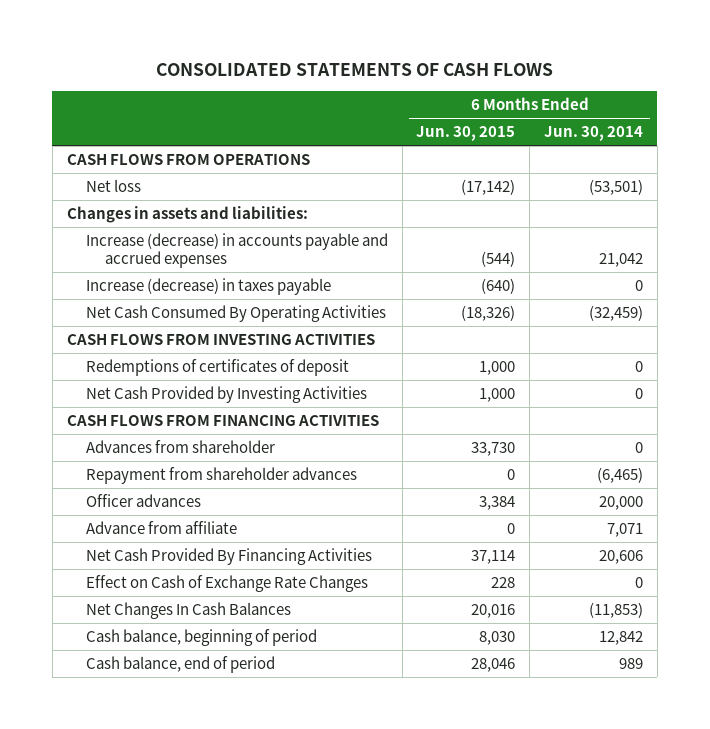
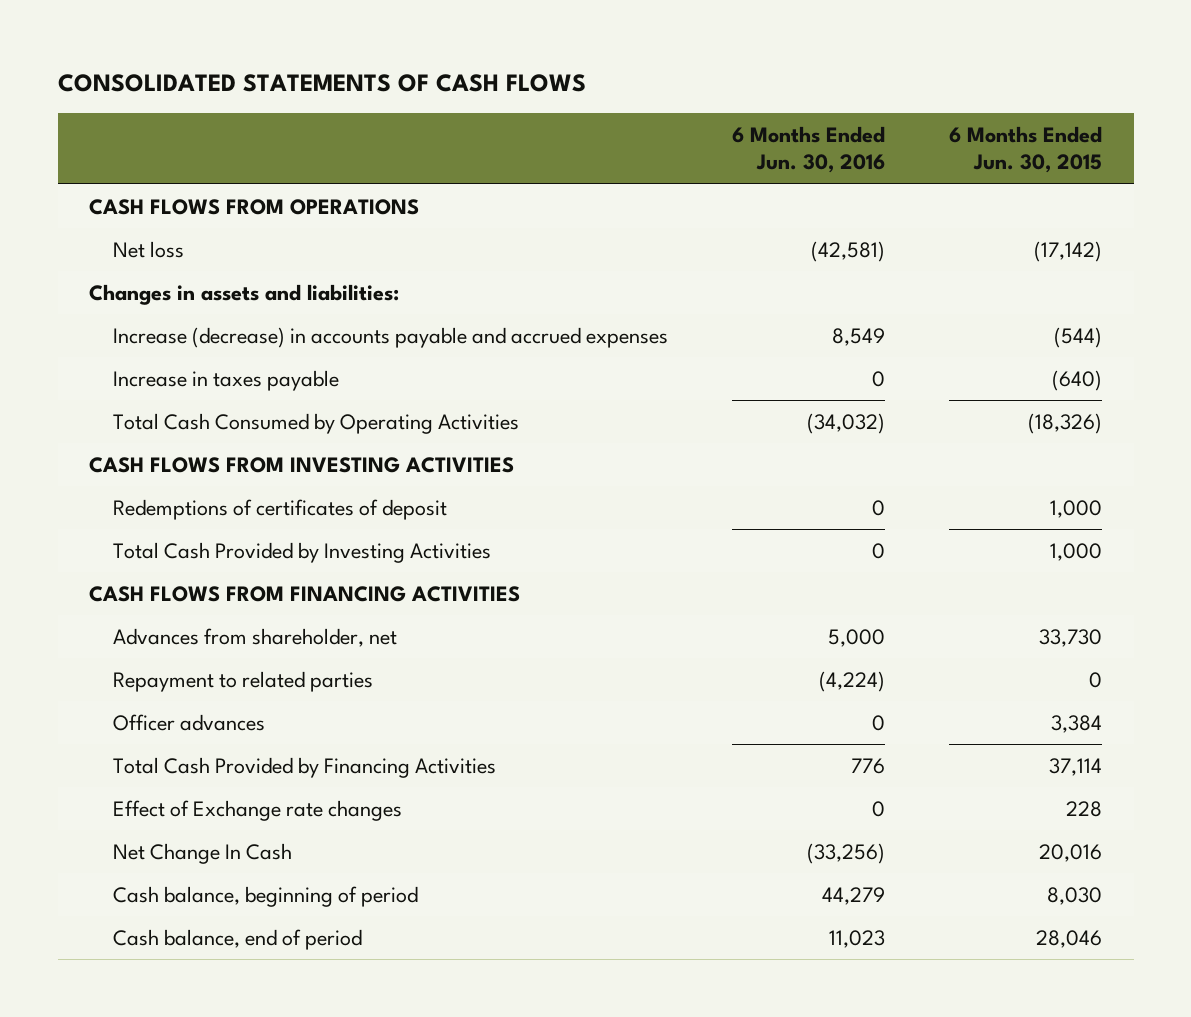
- | 6 Months Ended Jun. 30, 2015 | 6 Months Ended Jun. 30, 2014
+ | 6 Months Ended Jun. 30, 2016 | 6 Months Ended Jun. 30, 2015
- Increase (decrease) in taxes payable | (640) | 0
- Net Cash Consumed By Operating Activities | (18,326) | (32,459)
+ Increase in taxes payable | 0 | (640)
+ Total Cash Consumed by Operating Activities | (34,032) | (18,326)
- Net Cash Provided by Investing Activities | 1,000 | 0
+ Total Cash Provided by Investing Activities | 0 | 1,000
- Advances from shareholder | 33,730 | 0
- Repayment from shareholder advances | 0 | (6,465)
+ Advances from shareholder, net | 5,000 | 33,730
+ Repayment to related parties | (4,224) | 0
- Advance from affiliate | 0 | 7,071
- Net Cash Provided By Financing Activities | 37,114 | 20,606
- Effect on Cash of Exchange Rate Changes | 228 | 0
- Net Changes In Cash Balances | 20,016 | (11,853)
+ Total Cash Provided by Financing Activities | 776 | 37,114
+ Effect of Exchange rate changes | 0 | 228
+ Net Change In Cash | (33,256) | 20,016

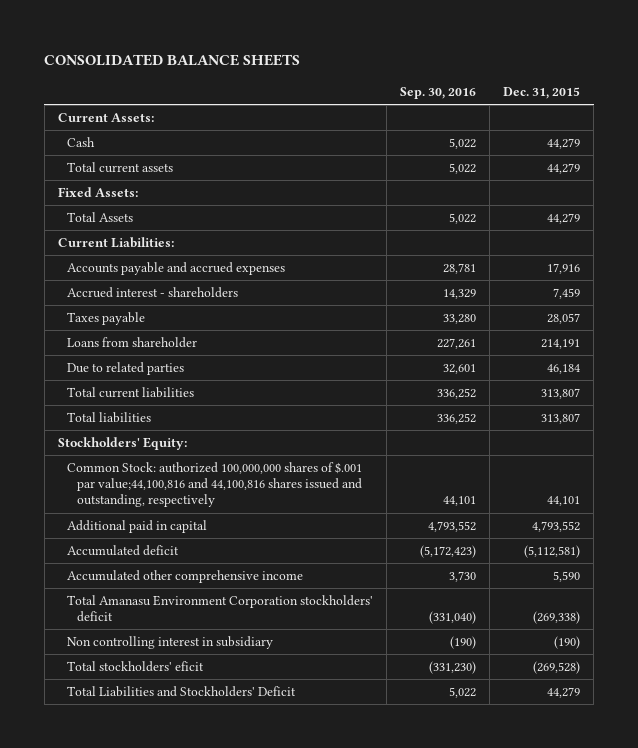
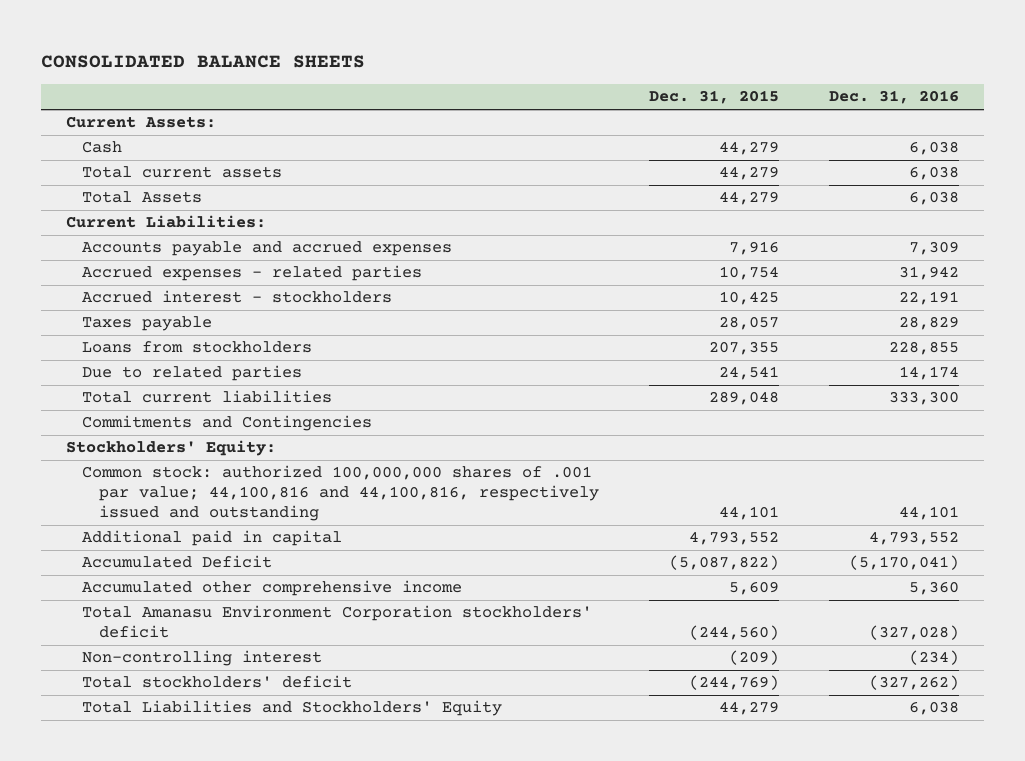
- | Sep. 30, 2016 | Dec. 31, 2015
+ | Dec. 31, 2015 | Dec. 31, 2016
- Fixed Assets:
- Accounts payable and accrued expenses | 28,781 | 17,916
- Accrued interest - shareholders | 14,329 | 7,459
+ Accounts payable and accrued expenses | 7,916 | 7,309
+ Accrued expenses - related parties | 10,754 | 31,942
+ Accrued interest - stockholders | 10,425 | 22,191
- Loans from shareholder | 227,261 | 214,191
- Due to related parties | 32,601 | 46,184
- Total current liabilities | 336,252 | 313,807
- Total liabilities | 336,252 | 313,807
+ Loans from stockholders | 207,355 | 228,855
+ Due to related parties | 24,541 | 14,174
+ Total current liabilities | 289,048 | 333,300
+ Commitments and Contingencies
- Common Stock: authorized 100,000,000 shares of $.001 par value;44,100,816 and 44,100,816 shares issued and outstanding, respectively | 44,101 | 44,101
+ Common stock: authorized 100,000,000 shares of .001 par value; 44,100,816 and 44,100,816, respectively issued and outstanding | 44,101 | 44,101
- Accumulated deficit | (5,172,423) | (5,112,581)
- Accumulated other comprehensive income | 3,730 | 5,590
- Total Amanasu Environment Corporation stockholders' deficit | (331,040) | (269,338)
- Non controlling interest in subsidiary | (190) | (190)
- Total stockholders' eficit | (331,230) | (269,528)
- Total Liabilities and Stockholders' Deficit | 5,022 | 44,279
+ Accumulated Deficit | (5,087,822) | (5,170,041)
+ Accumulated other comprehensive income | 5,609 | 5,360
+ Total Amanasu Environment Corporation stockholders' deficit | (244,560) | (327,028)
+ Non-controlling interest | (209) | (234)
+ Total stockholders' deficit | (244,769) | (327,262)
+ Total Liabilities and Stockholders' Equity | 44,279 | 6,038

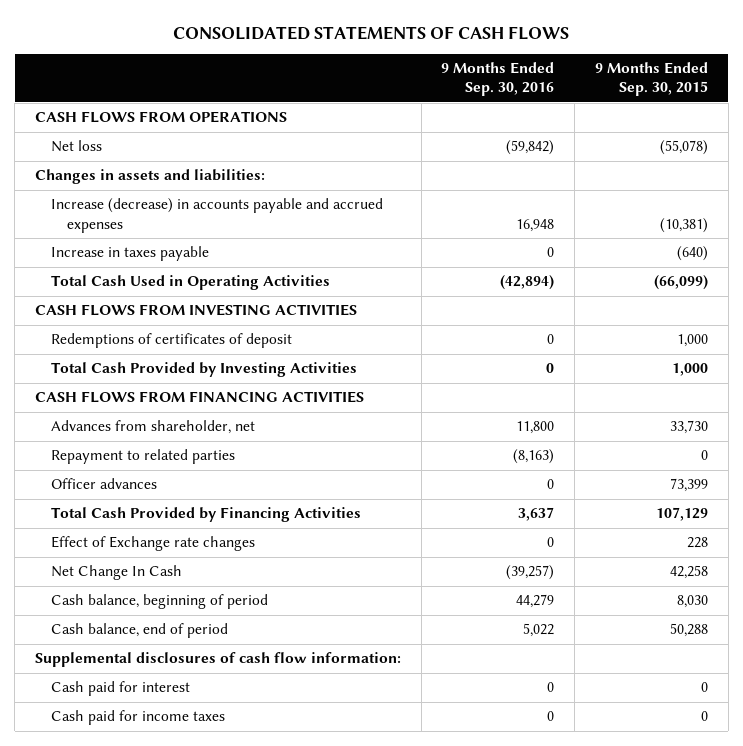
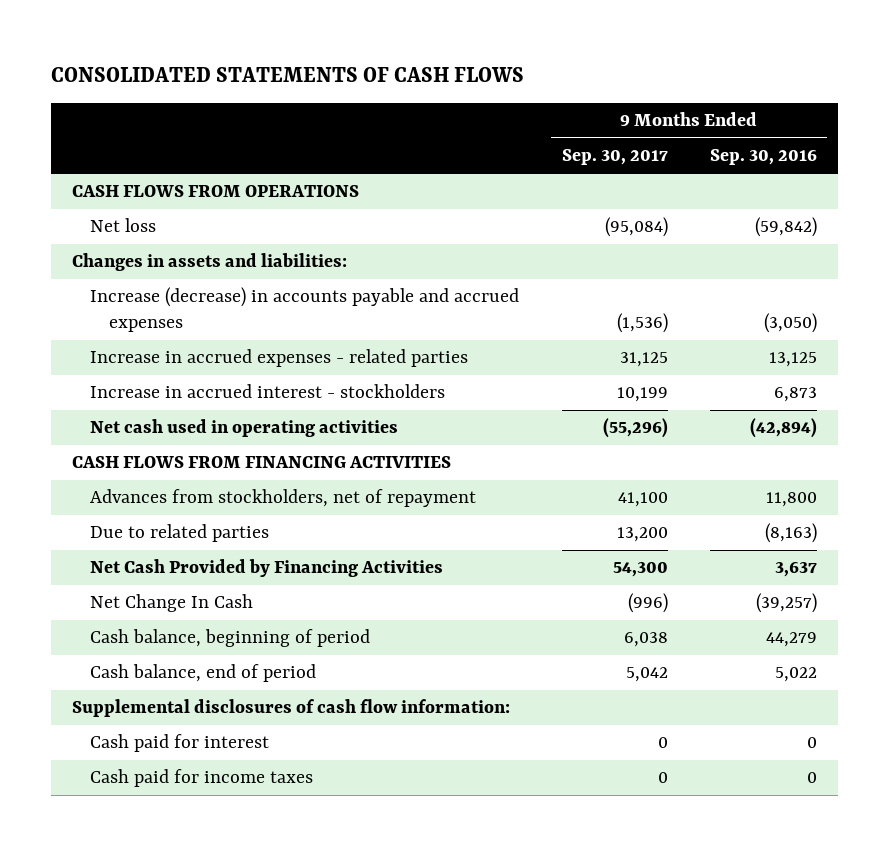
- | 9 Months Ended Sep. 30, 2016 | 9 Months Ended Sep. 30, 2015
+ | 9 Months Ended Sep. 30, 2017 | 9 Months Ended Sep. 30, 2016
- Increase (decrease) in accounts payable and accrued expenses | 16,948 | (10,381)
- Increase in taxes payable | 0 | (640)
- Total Cash Used in Operating Activities | (42,894) | (66,099)
- CASH FLOWS FROM INVESTING ACTIVITIES
- Redemptions of certificates of deposit | 0 | 1,000
- Total Cash Provided by Investing Activities | 0 | 1,000
+ Increase (decrease) in accounts payable and accrued expenses | (1,536) | (3,050)
+ Increase in accrued expenses - related parties | 31,125 | 13,125
+ Increase in accrued interest - stockholders | 10,199 | 6,873
+ Net cash used in operating activities | (55,296) | (42,894)
- Advances from shareholder, net | 11,800 | 33,730
- Repayment to related parties | (8,163) | 0
- Officer advances | 0 | 73,399
- Total Cash Provided by Financing Activities | 3,637 | 107,129
- Effect of Exchange rate changes | 0 | 228
+ Advances from stockholders, net of repayment | 41,100 | 11,800
+ Due to related parties | 13,200 | (8,163)
+ Net Cash Provided by Financing Activities | 54,300 | 3,637

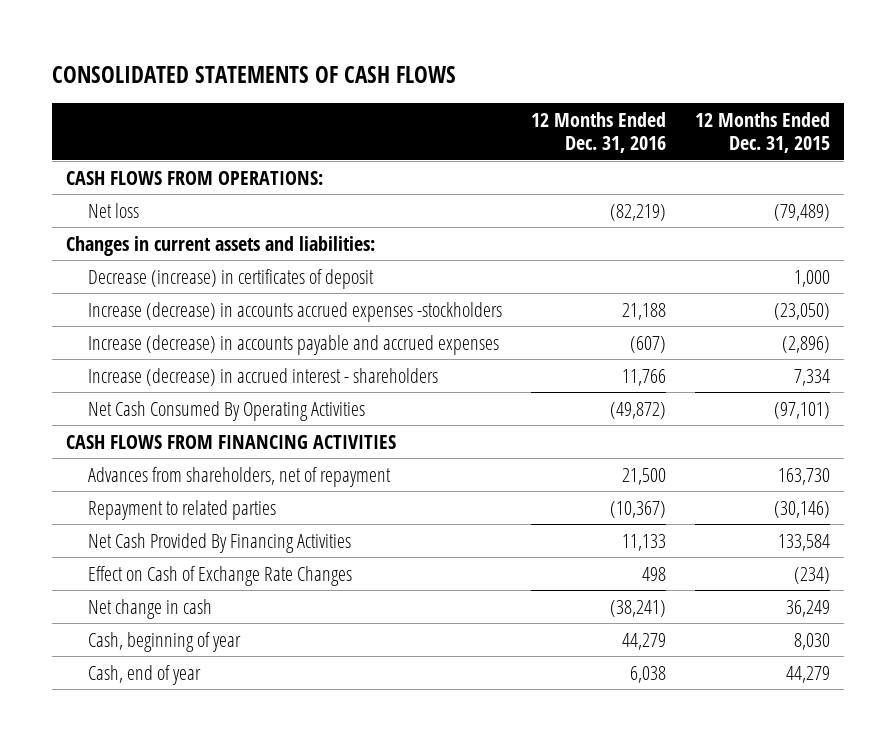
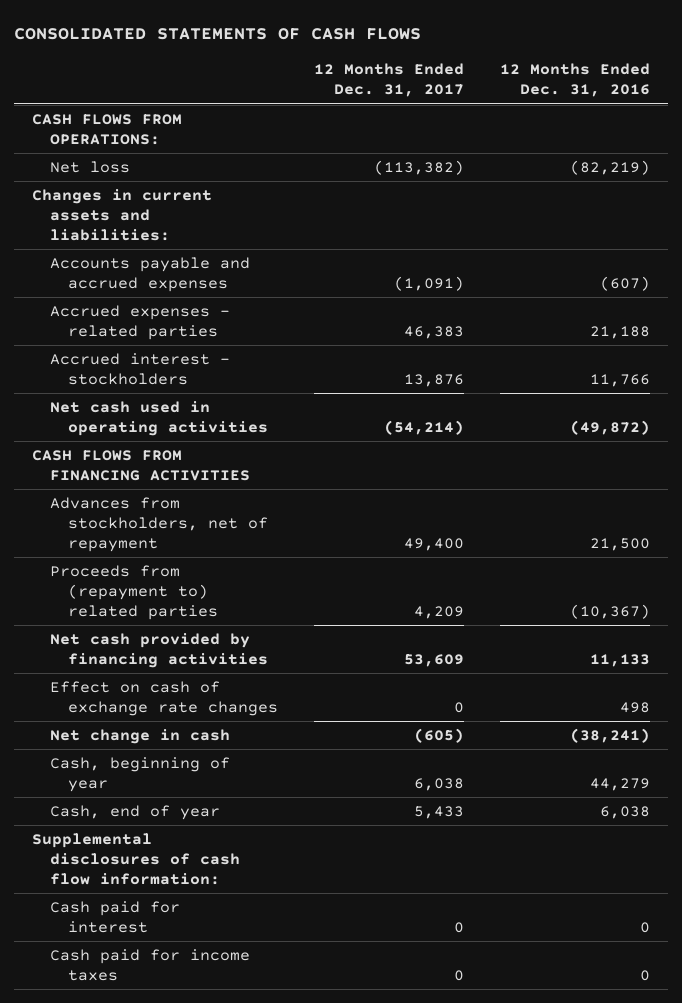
- | 12 Months Ended Dec. 31, 2016 | 12 Months Ended Dec. 31, 2015
+ | 12 Months Ended Dec. 31, 2017 | 12 Months Ended Dec. 31, 2016
- Decrease (increase) in certificates of deposit | | 1,000
- Increase (decrease) in accounts accrued expenses -stockholders | 21,188 | (23,050)
- Increase (decrease) in accounts payable and accrued expenses | (607) | (2,896)
- Increase (decrease) in accrued interest - shareholders | 11,766 | 7,334
- Net Cash Consumed By Operating Activities | (49,872) | (97,101)
+ Accounts payable and accrued expenses | (1,091) | (607)
+ Accrued expenses - related parties | 46,383 | 21,188
+ Accrued interest - stockholders | 13,876 | 11,766
+ Net cash used in operating activities | (54,214) | (49,872)
- Advances from shareholders, net of repayment | 21,500 | 163,730
- Repayment to related parties | (10,367) | (30,146)
- Net Cash Provided By Financing Activities | 11,133 | 133,584
- Effect on Cash of Exchange Rate Changes | 498 | (234)
+ Advances from stockholders, net of repayment | 49,400 | 21,500
+ Proceeds from (repayment to) related parties | 4,209 | (10,367)
+ Net cash provided by financing activities | 53,609 | 11,133
+ Effect on cash of exchange rate changes | 0 | 498
+ Supplemental disclosures of cash flow information:
+ Cash paid for interest | 0 | 0
+ Cash paid for income taxes | 0 | 0

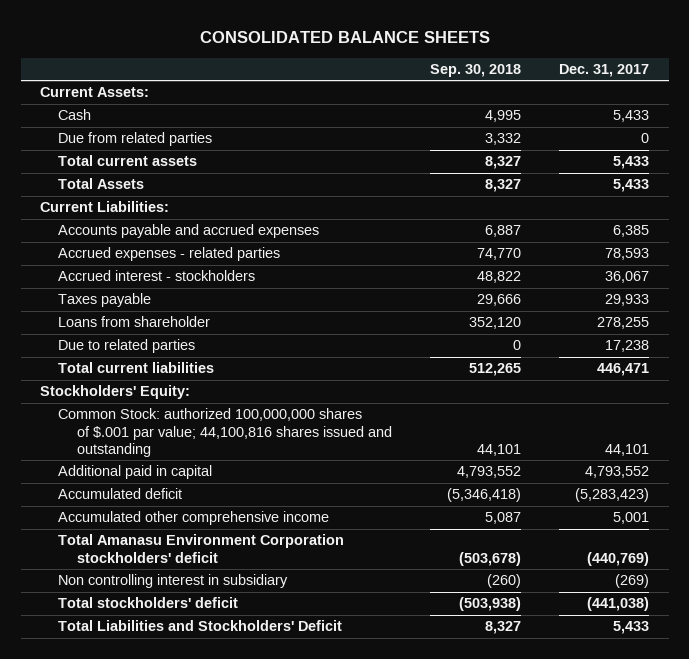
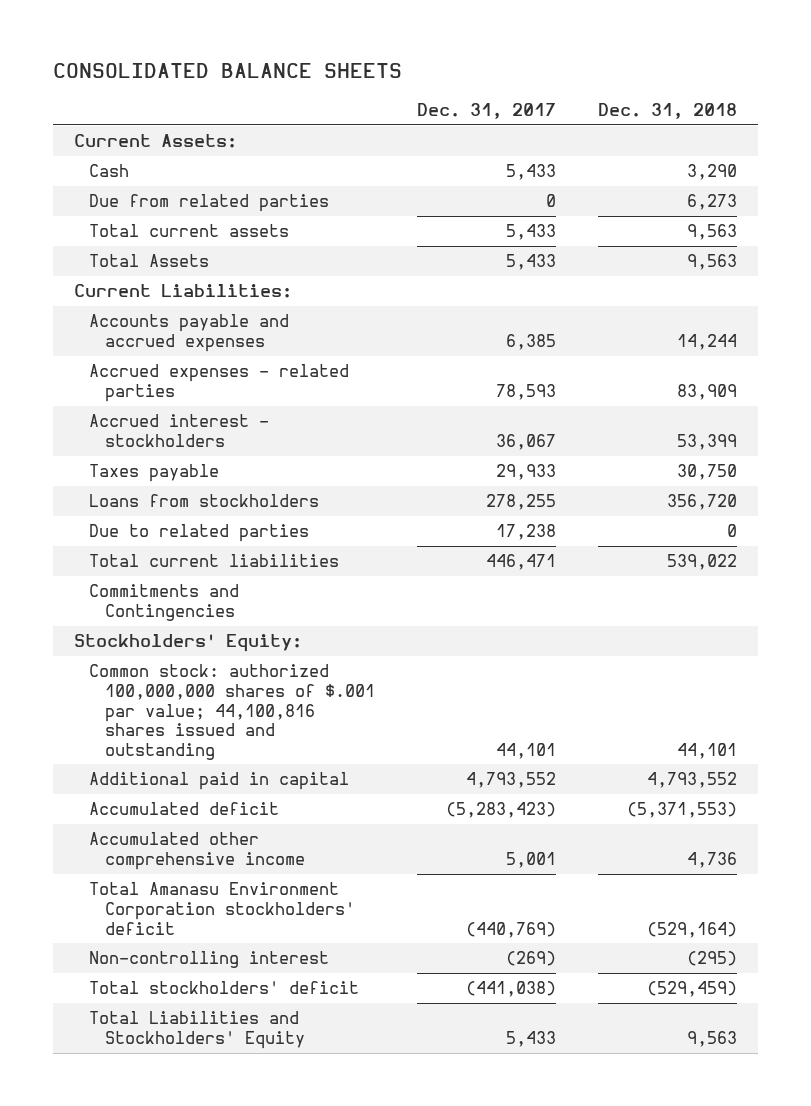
- | Sep. 30, 2018 | Dec. 31, 2017
+ | Dec. 31, 2017 | Dec. 31, 2018
- Loans from shareholder | 352,120 | 278,255
+ Loans from stockholders | 278,255 | 356,720
+ Commitments and Contingencies
- Common Stock: authorized 100,000,000 shares of $.001 par value; 44,100,816 shares issued and outstanding | 44,101 | 44,101
+ Common stock: authorized 100,000,000 shares of $.001 par value; 44,100,816 shares issued and outstanding | 44,101 | 44,101
- Non controlling interest in subsidiary | (260) | (269)
+ Non-controlling interest | (269) | (295)
- Total Liabilities and Stockholders' Deficit | 8,327 | 5,433
+ Total Liabilities and Stockholders' Equity | 5,433 | 9,563

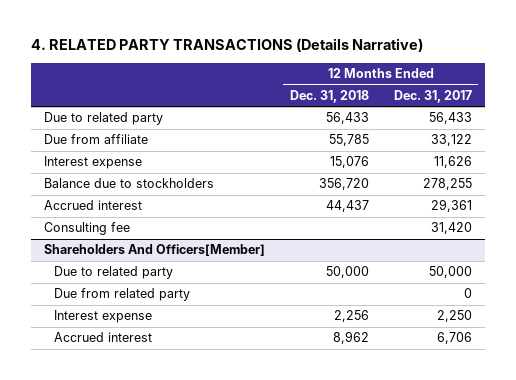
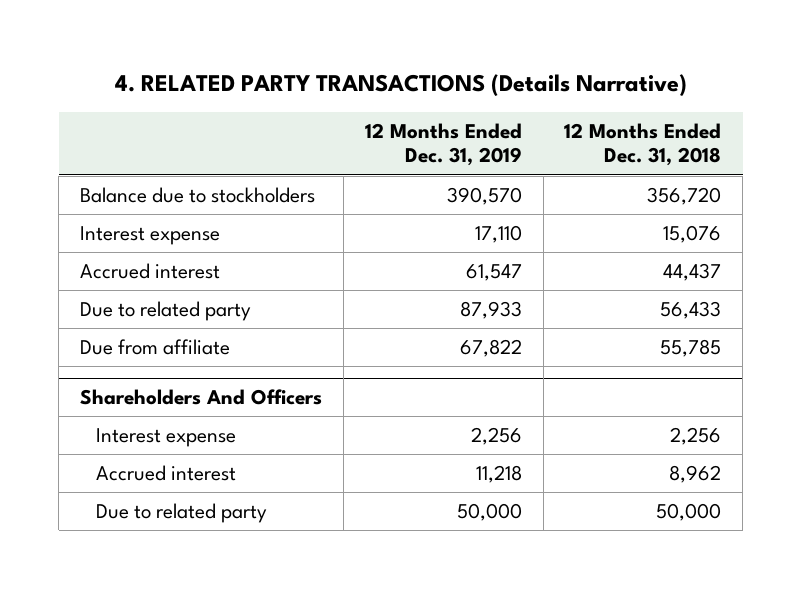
- | 12 Months Ended Dec. 31, 2018 | 12 Months Ended Dec. 31, 2017
+ | 12 Months Ended Dec. 31, 2019 | 12 Months Ended Dec. 31, 2018
moved down: Interest expense | 17,110 | 15,076
- Consulting fee | | 31,420
- Shareholders And Officers[Member]
- Due to related party | 50,000 | 50,000
- Due from related party | | 0
moved down: Due to related party | 87,933 | 56,433
moved down: Due from affiliate | 67,822 | 55,785
+ Shareholders And Officers
+ Due to related party | 50,000 | 50,000

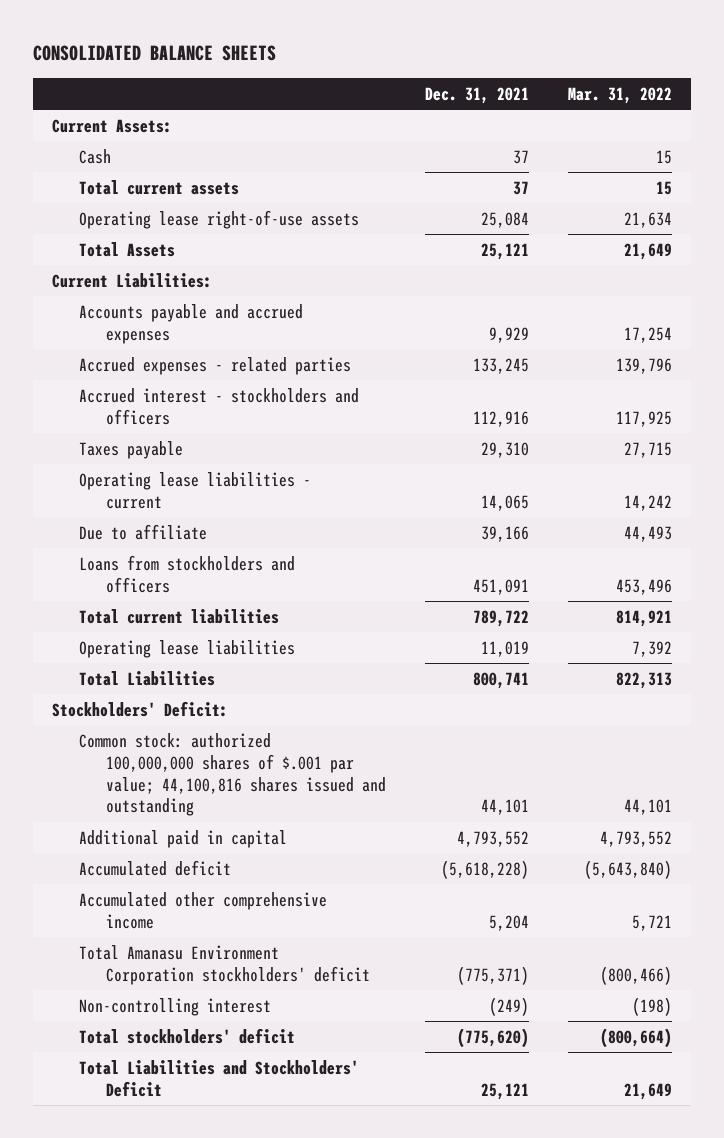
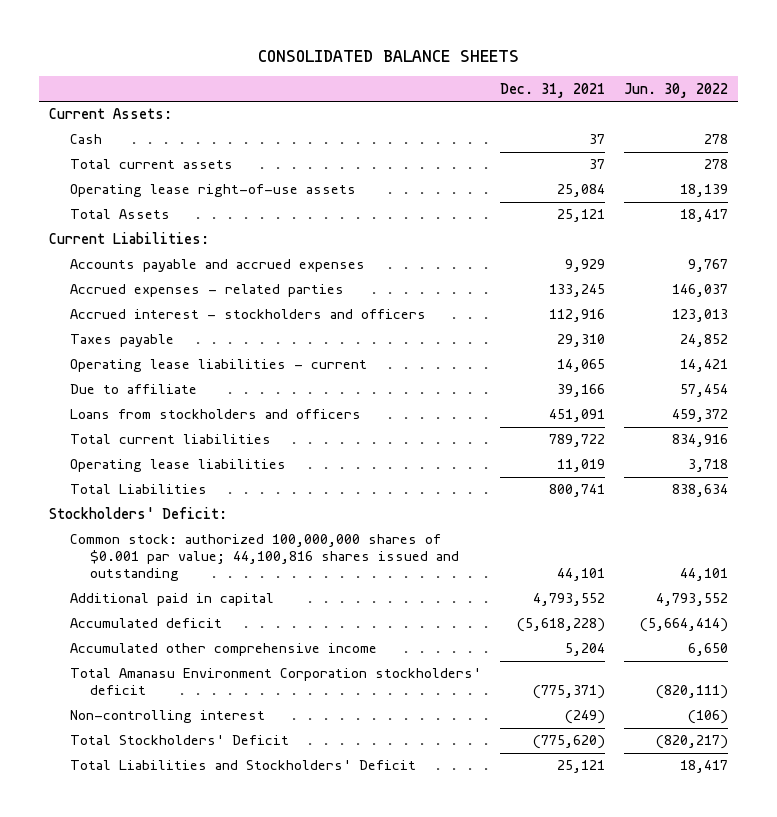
- | Dec. 31, 2021 | Mar. 31, 2022
+ | Dec. 31, 2021 | Jun. 30, 2022
- Common stock: authorized 100,000,000 shares of $.001 par value; 44,100,816 shares issued and outstanding | 44,101 | 44,101
+ Common stock: authorized 100,000,000 shares of $0.001 par value; 44,100,816 shares issued and outstanding | 44,101 | 44,101
- Total stockholders' deficit | (775,620) | (800,664)
+ Total Stockholders' Deficit | (775,620) | (820,217)

